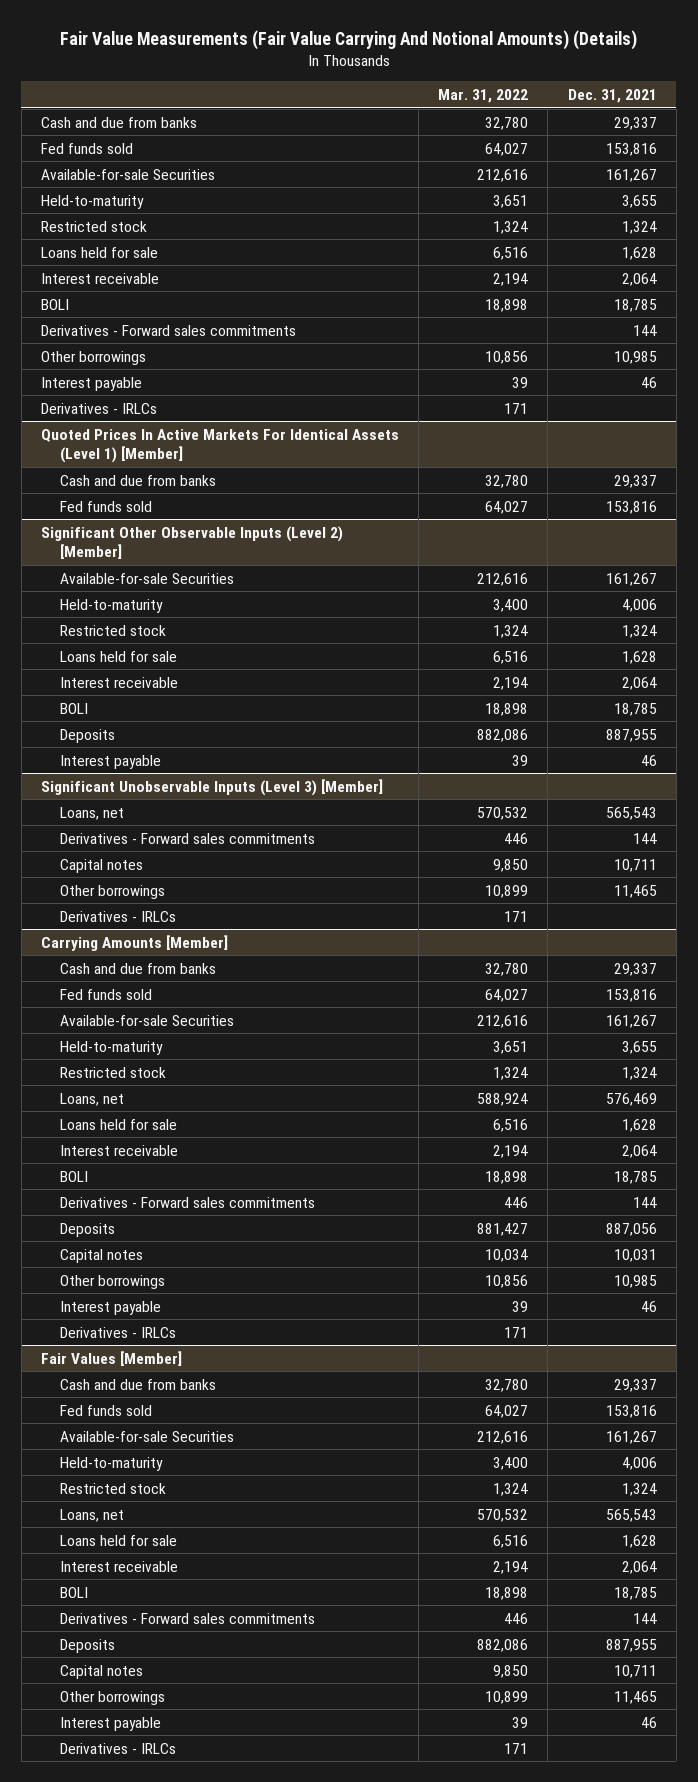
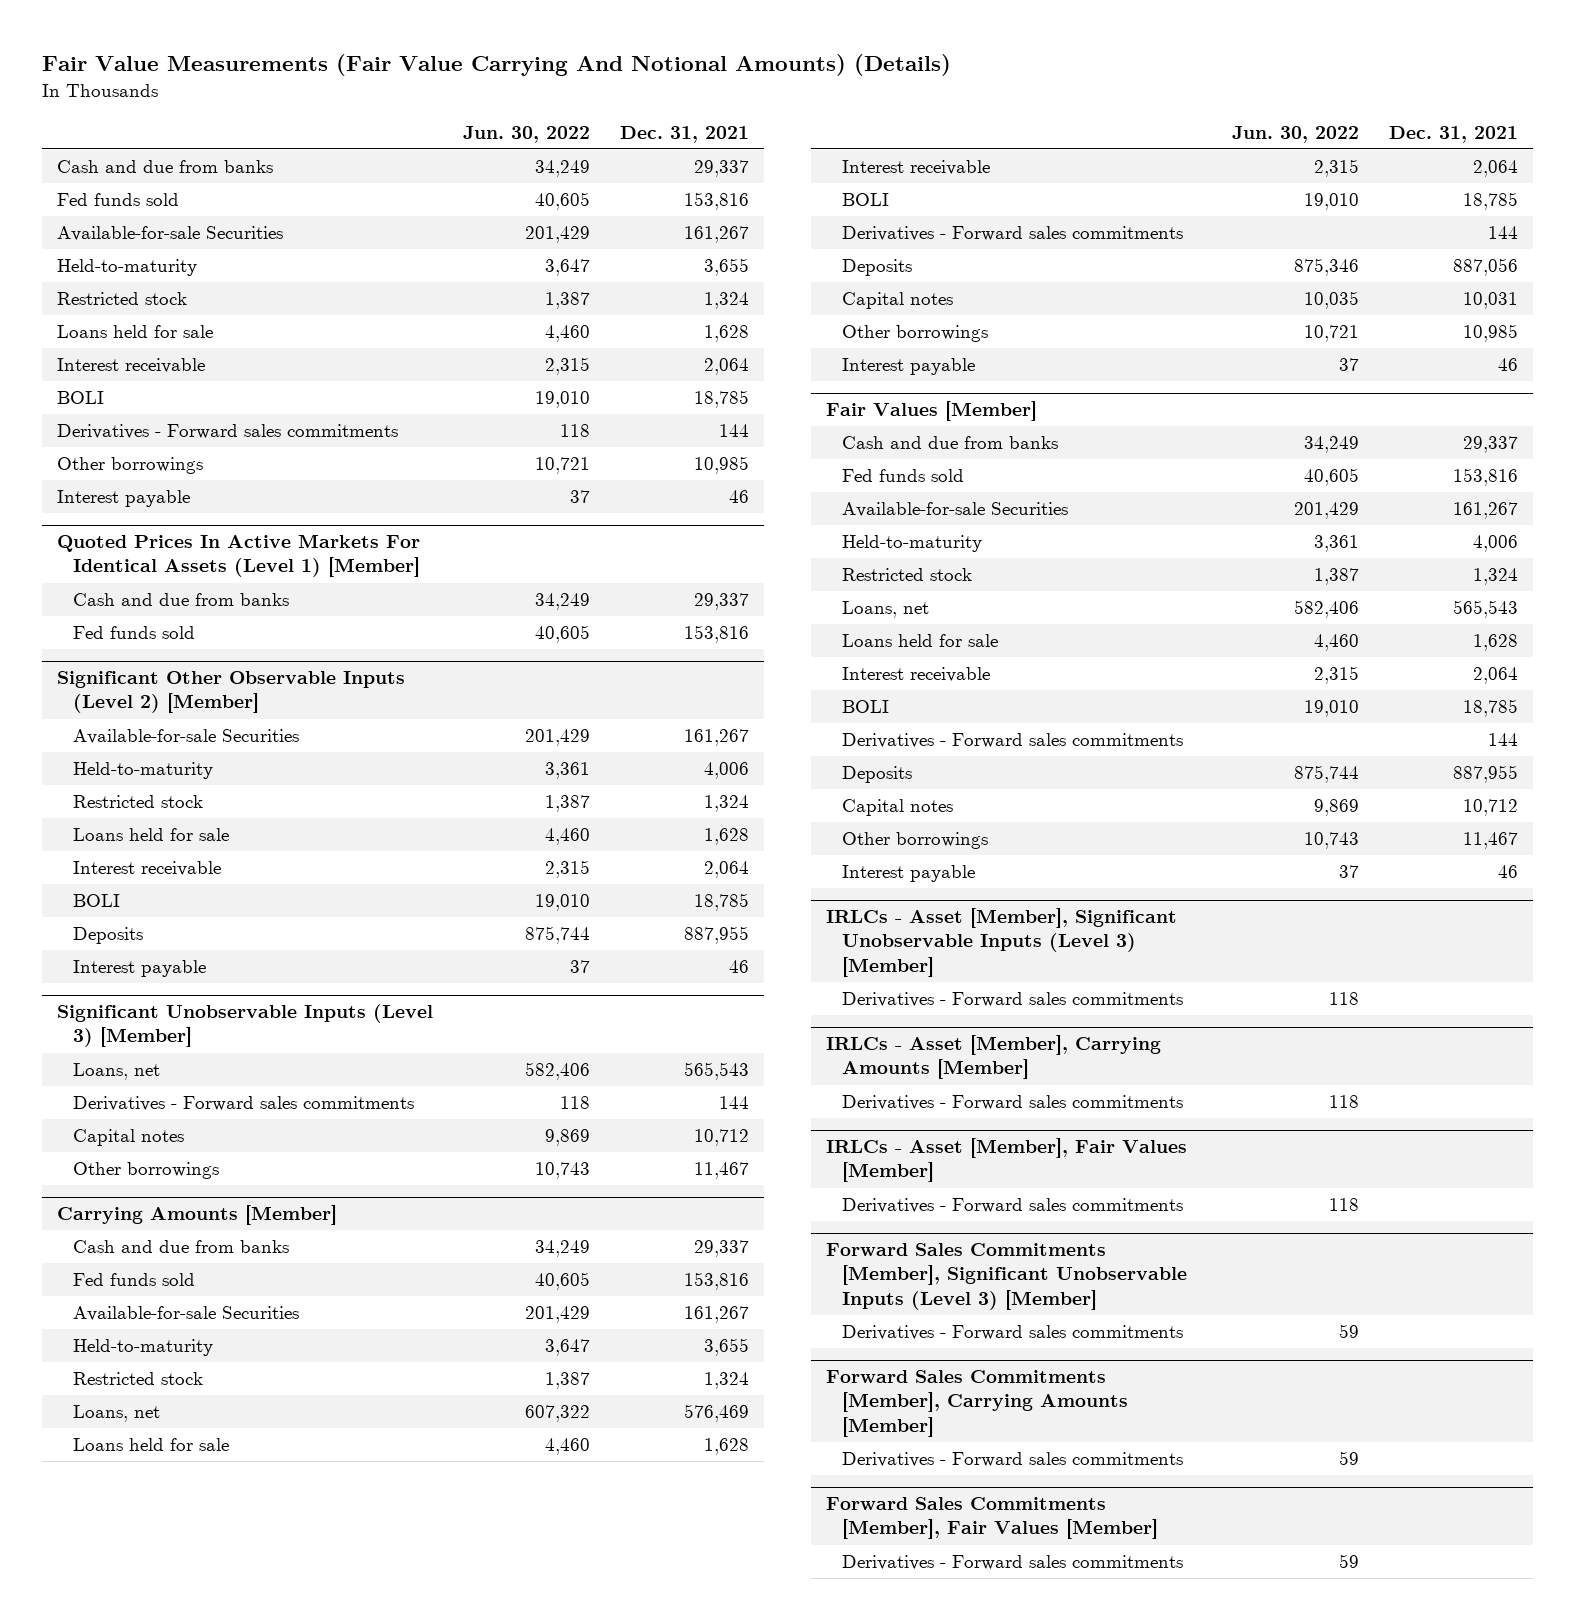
- | Mar. 31, 2022 | Dec. 31, 2021
+ | Jun. 30, 2022 | Dec. 31, 2021
- Derivatives - IRLCs | 171 |
@ Significant Unobservable Inputs (Level 3) [Member]
- Capital notes | 9,850 | 10,711
- Other borrowings | 10,899 | 11,465
- Derivatives - IRLCs | 171 |
+ Capital notes | 9,869 | 10,712
+ Other borrowings | 10,743 | 11,467
@ Carrying Amounts [Member]
- Derivatives - IRLCs | 171 |
@ Fair Values [Member]
- Capital notes | 9,850 | 10,711
- Other borrowings | 10,899 | 11,465
+ Capital notes | 9,869 | 10,712
+ Other borrowings | 10,743 | 11,467
- Derivatives - IRLCs | 171 |
+ IRLCs - Asset [Member], Significant Unobservable Inputs (Level 3) [Member]
+ Derivatives - Forward sales commitments | 118 |
+ IRLCs - Asset [Member], Carrying Amounts [Member]
+ Derivatives - Forward sales commitments | 118 |
+ IRLCs - Asset [Member], Fair Values [Member]
+ Derivatives - Forward sales commitments | 118 |
+ Forward Sales Commitments [Member], Significant Unobservable Inputs (Level 3) [Member]
+ Derivatives - Forward sales commitments | 59 |
+ Forward Sales Commitments [Member], Carrying Amounts [Member]
+ Derivatives - Forward sales commitments | 59 |
+ Forward Sales Commitments [Member], Fair Values [Member]
+ Derivatives - Forward sales commitments | 59 |

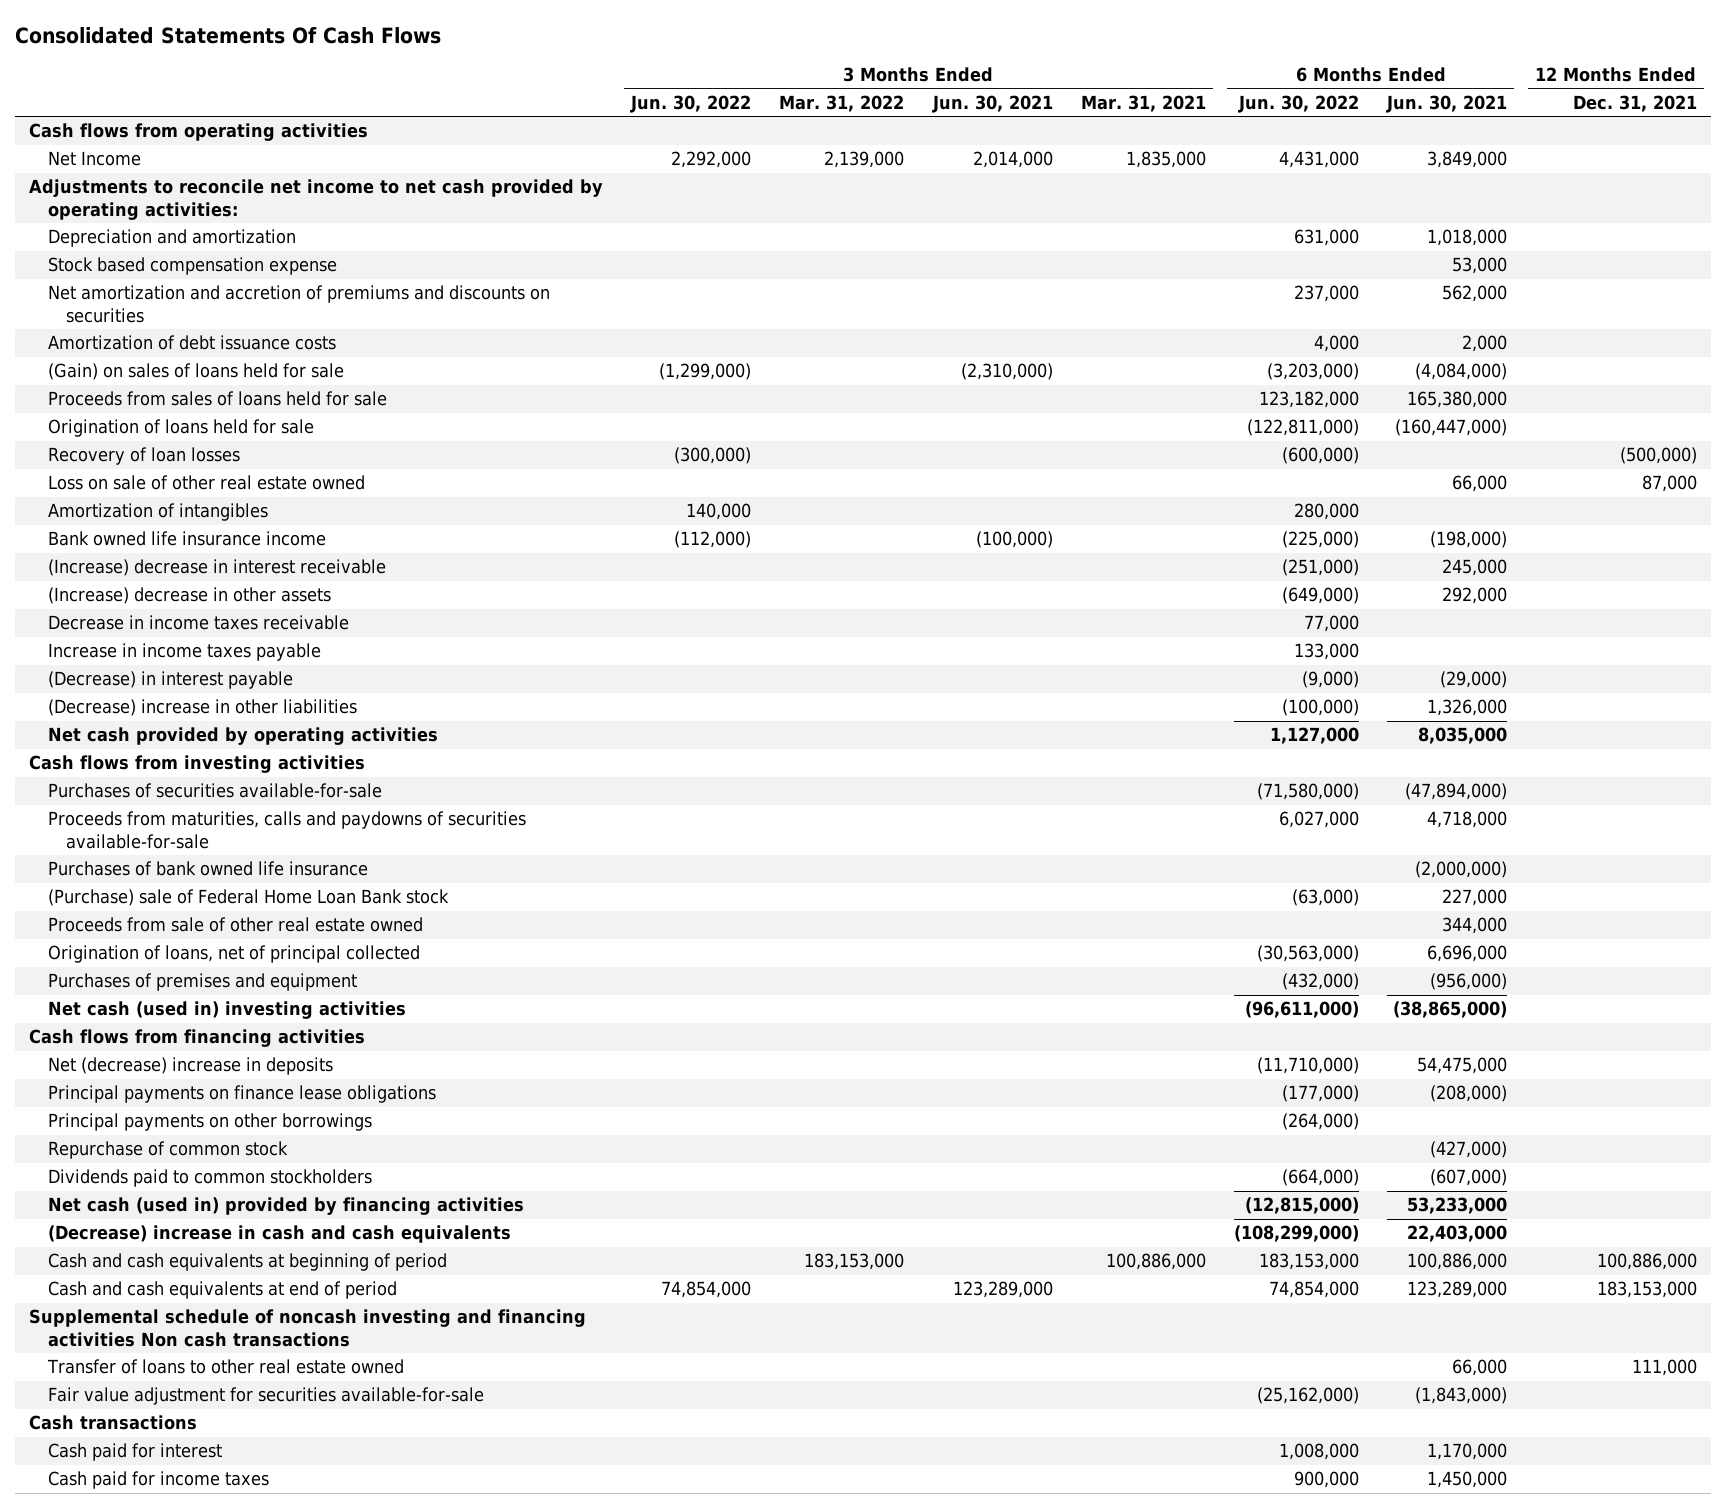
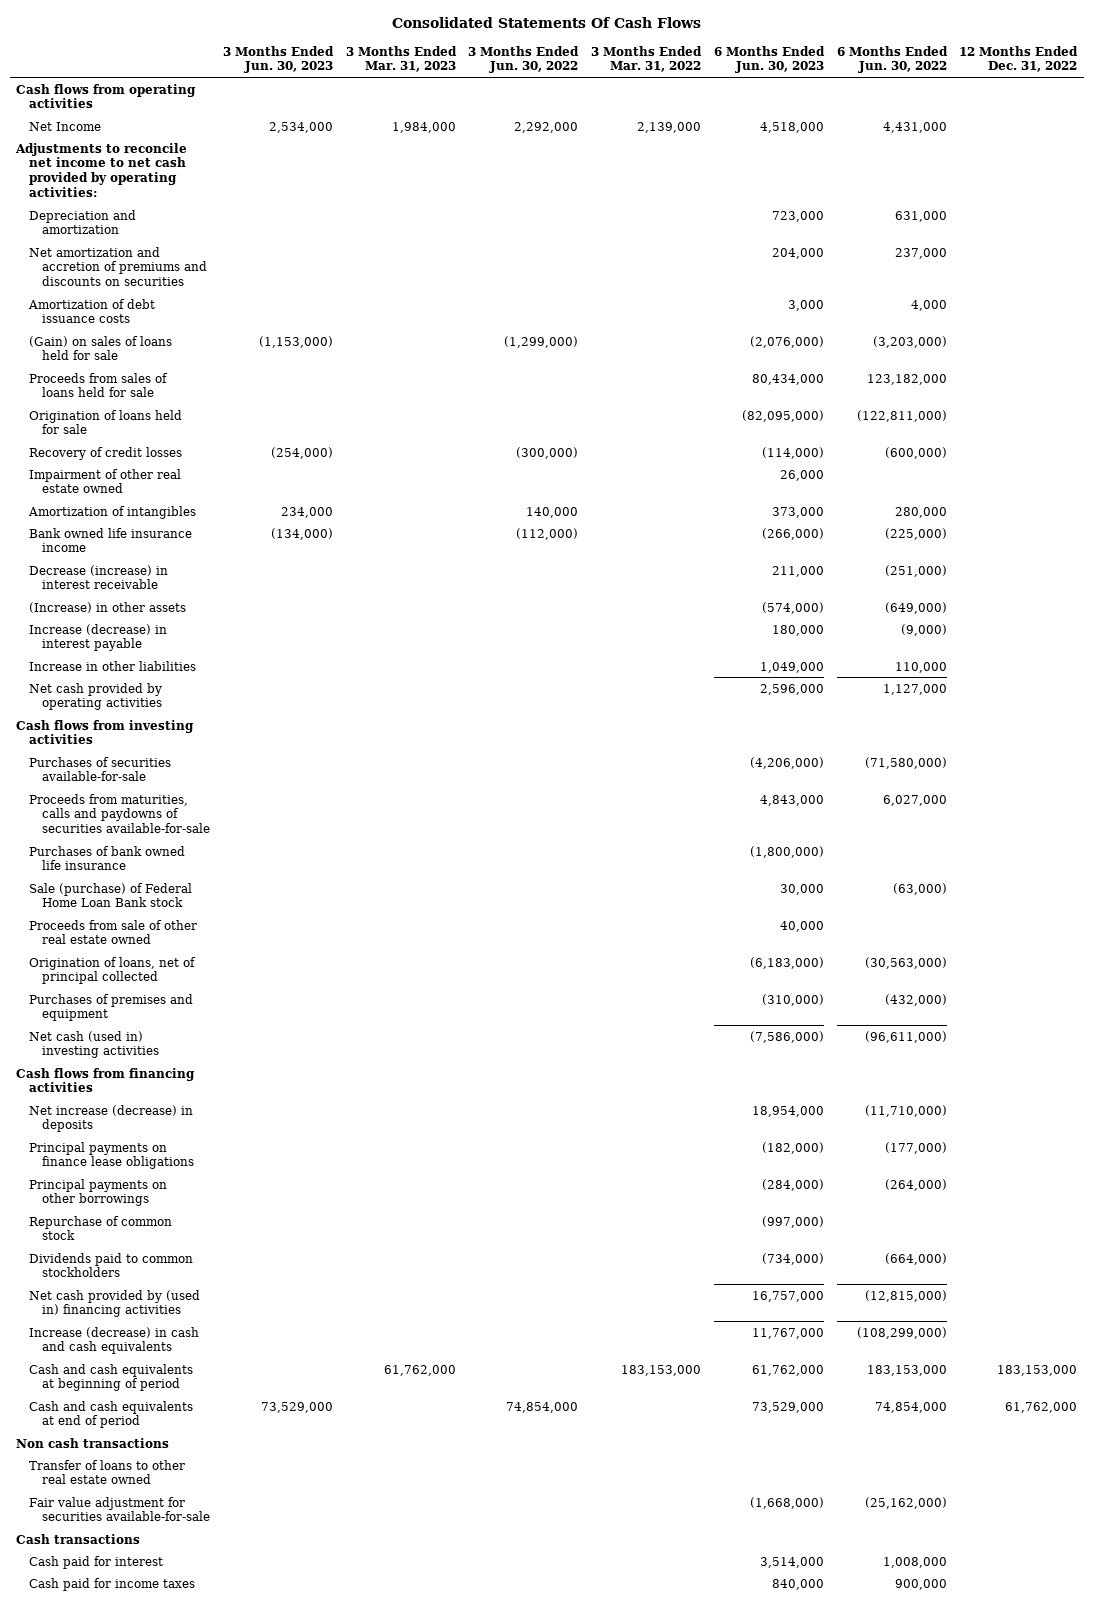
- | 3 Months Ended Jun. 30, 2022 | 3 Months Ended Mar. 31, 2022 | 3 Months Ended Jun. 30, 2021 | 3 Months Ended Mar. 31, 2021 | 6 Months Ended Jun. 30, 2022 | 6 Months Ended Jun. 30, 2021 | 12 Months Ended Dec. 31, 2021
+ | 3 Months Ended Jun. 30, 2023 | 3 Months Ended Mar. 31, 2023 | 3 Months Ended Jun. 30, 2022 | 3 Months Ended Mar. 31, 2022 | 6 Months Ended Jun. 30, 2023 | 6 Months Ended Jun. 30, 2022 | 12 Months Ended Dec. 31, 2022
- Stock based compensation expense | | | | | | 53,000 |
- Recovery of loan losses | (300,000) | | | | (600,000) | | (500,000)
- Loss on sale of other real estate owned | | | | | | 66,000 | 87,000
+ Recovery of credit losses | (254,000) | | (300,000) | | (114,000) | (600,000) |
+ Impairment of other real estate owned | | | | | 26,000 | |
- (Increase) decrease in interest receivable | | | | | (251,000) | 245,000 |
- (Increase) decrease in other assets | | | | | (649,000) | 292,000 |
- Decrease in income taxes receivable | | | | | 77,000 | |
- Increase in income taxes payable | | | | | 133,000 | |
- (Decrease) in interest payable | | | | | (9,000) | (29,000) |
- (Decrease) increase in other liabilities | | | | | (100,000) | 1,326,000 |
+ Decrease (increase) in interest receivable | | | | | 211,000 | (251,000) |
+ (Increase) in other assets | | | | | (574,000) | (649,000) |
+ Increase (decrease) in interest payable | | | | | 180,000 | (9,000) |
+ Increase in other liabilities | | | | | 1,049,000 | 110,000 |
- (Purchase) sale of Federal Home Loan Bank stock | | | | | (63,000) | 227,000 |
+ Sale (purchase) of Federal Home Loan Bank stock | | | | | 30,000 | (63,000) |
- Net (decrease) increase in deposits | | | | | (11,710,000) | 54,475,000 |
+ Net increase (decrease) in deposits | | | | | 18,954,000 | (11,710,000) |
- Net cash (used in) provided by financing activities | | | | | (12,815,000) | 53,233,000 |
- (Decrease) increase in cash and cash equivalents | | | | | (108,299,000) | 22,403,000 |
+ Net cash provided by (used in) financing activities | | | | | 16,757,000 | (12,815,000) |
+ Increase (decrease) in cash and cash equivalents | | | | | 11,767,000 | (108,299,000) |
- Supplemental schedule of noncash investing and financing activities Non cash transactions
+ Non cash transactions

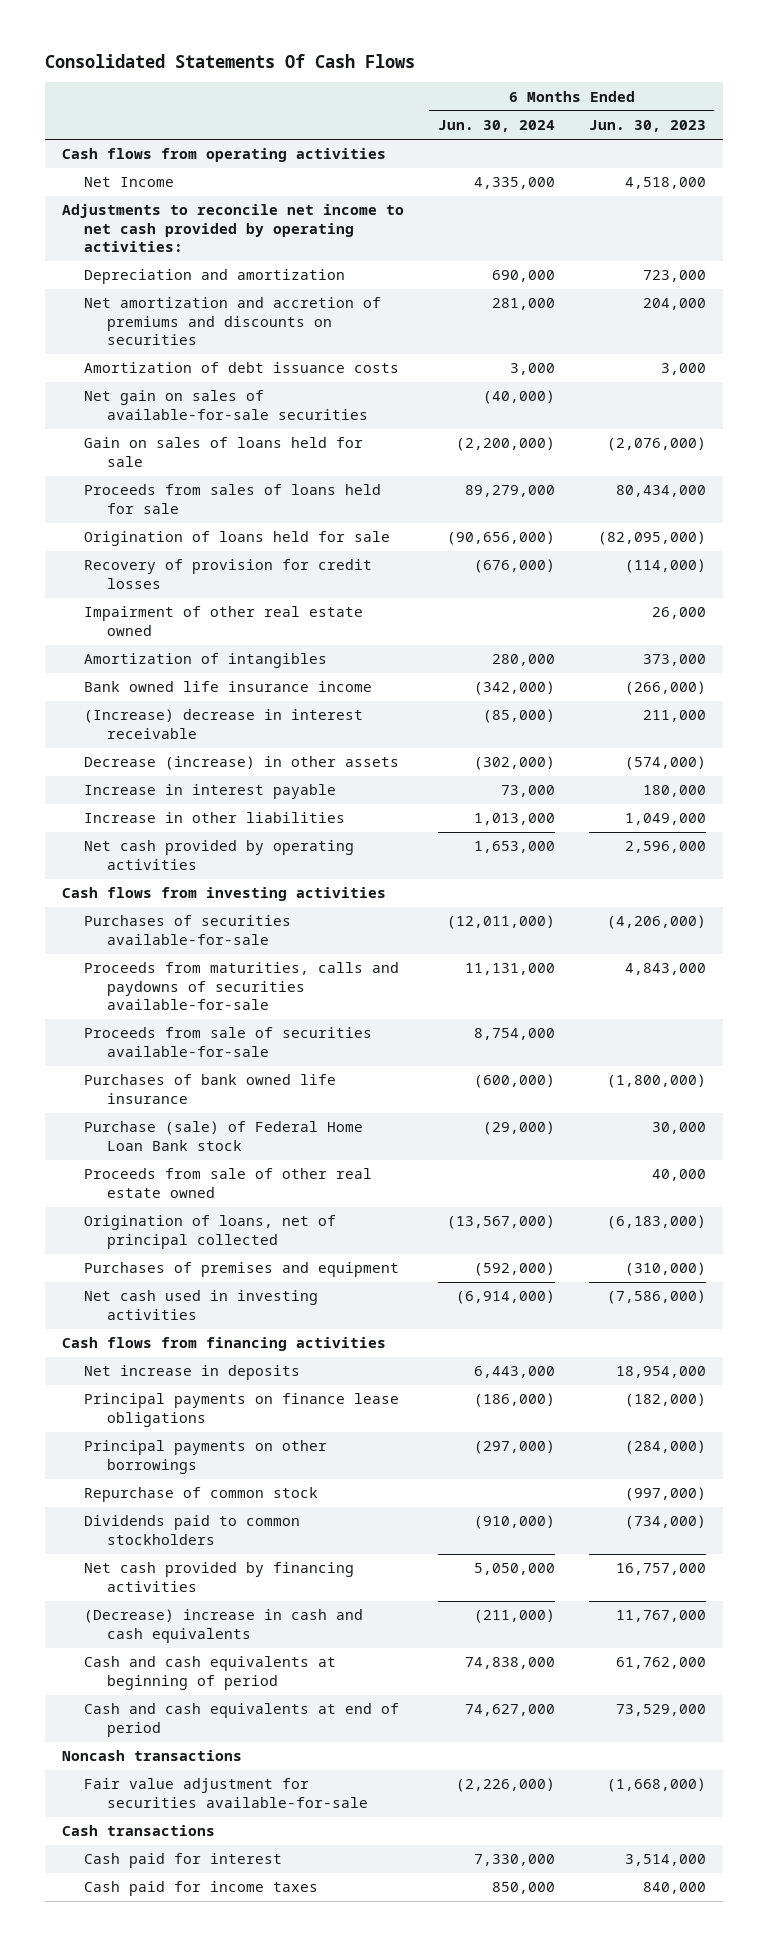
- | 3 Months Ended Jun. 30, 2023 | 3 Months Ended Mar. 31, 2023 | 3 Months Ended Jun. 30, 2022 | 3 Months Ended Mar. 31, 2022 | 6 Months Ended Jun. 30, 2023 | 6 Months Ended Jun. 30, 2022 | 12 Months Ended Dec. 31, 2022
+ | 6 Months Ended Jun. 30, 2024 | 6 Months Ended Jun. 30, 2023
- (Gain) on sales of loans held for sale | (1,153,000) | | (1,299,000) | | (2,076,000) | (3,203,000) |
+ Net gain on sales of available-for-sale securities | (40,000) |
+ Gain on sales of loans held for sale | (2,200,000) | (2,076,000)
- Recovery of credit losses | (254,000) | | (300,000) | | (114,000) | (600,000) |
+ Recovery of provision for credit losses | (676,000) | (114,000)
- Decrease (increase) in interest receivable | | | | | 211,000 | (251,000) |
- (Increase) in other assets | | | | | (574,000) | (649,000) |
- Increase (decrease) in interest payable | | | | | 180,000 | (9,000) |
+ (Increase) decrease in interest receivable | (85,000) | 211,000
+ Decrease (increase) in other assets | (302,000) | (574,000)
+ Increase in interest payable | 73,000 | 180,000
+ Proceeds from sale of securities available-for-sale | 8,754,000 |
- Sale (purchase) of Federal Home Loan Bank stock | | | | | 30,000 | (63,000) |
+ Purchase (sale) of Federal Home Loan Bank stock | (29,000) | 30,000
- Net cash (used in) investing activities | | | | | (7,586,000) | (96,611,000) |
+ Net cash used in investing activities | (6,914,000) | (7,586,000)
- Net increase (decrease) in deposits | | | | | 18,954,000 | (11,710,000) |
+ Net increase in deposits | 6,443,000 | 18,954,000
- Net cash provided by (used in) financing activities | | | | | 16,757,000 | (12,815,000) |
- Increase (decrease) in cash and cash equivalents | | | | | 11,767,000 | (108,299,000) |
+ Net cash provided by financing activities | 5,050,000 | 16,757,000
+ (Decrease) increase in cash and cash equivalents | (211,000) | 11,767,000
- Non cash transactions
- Transfer of loans to other real estate owned
+ Noncash transactions

